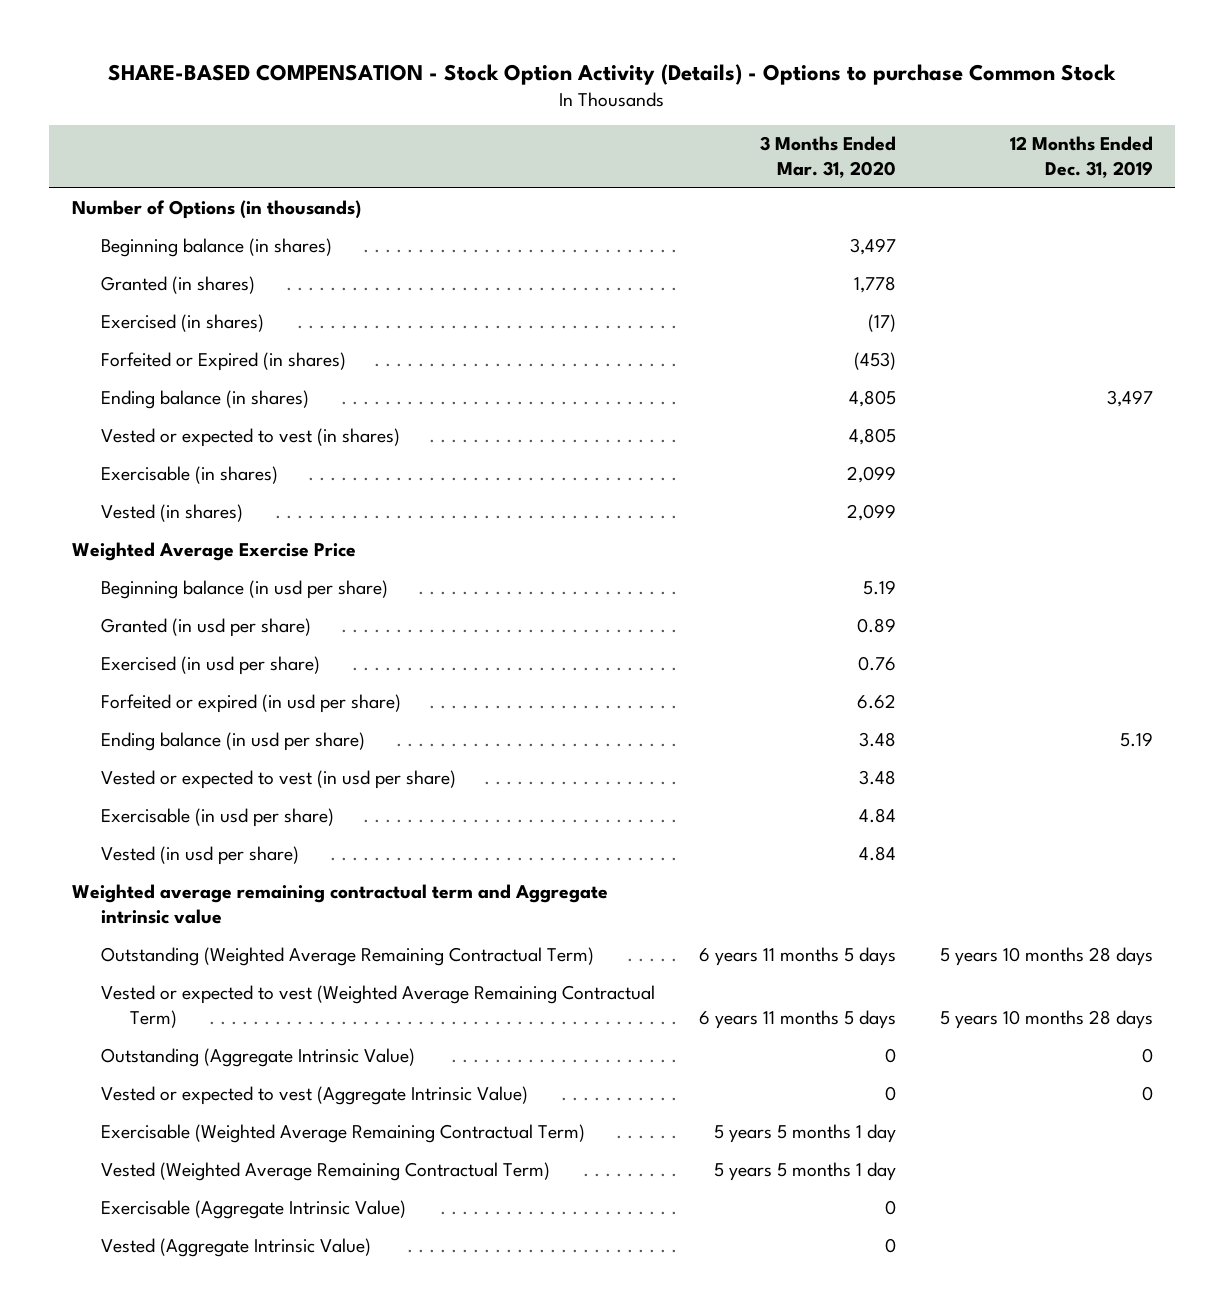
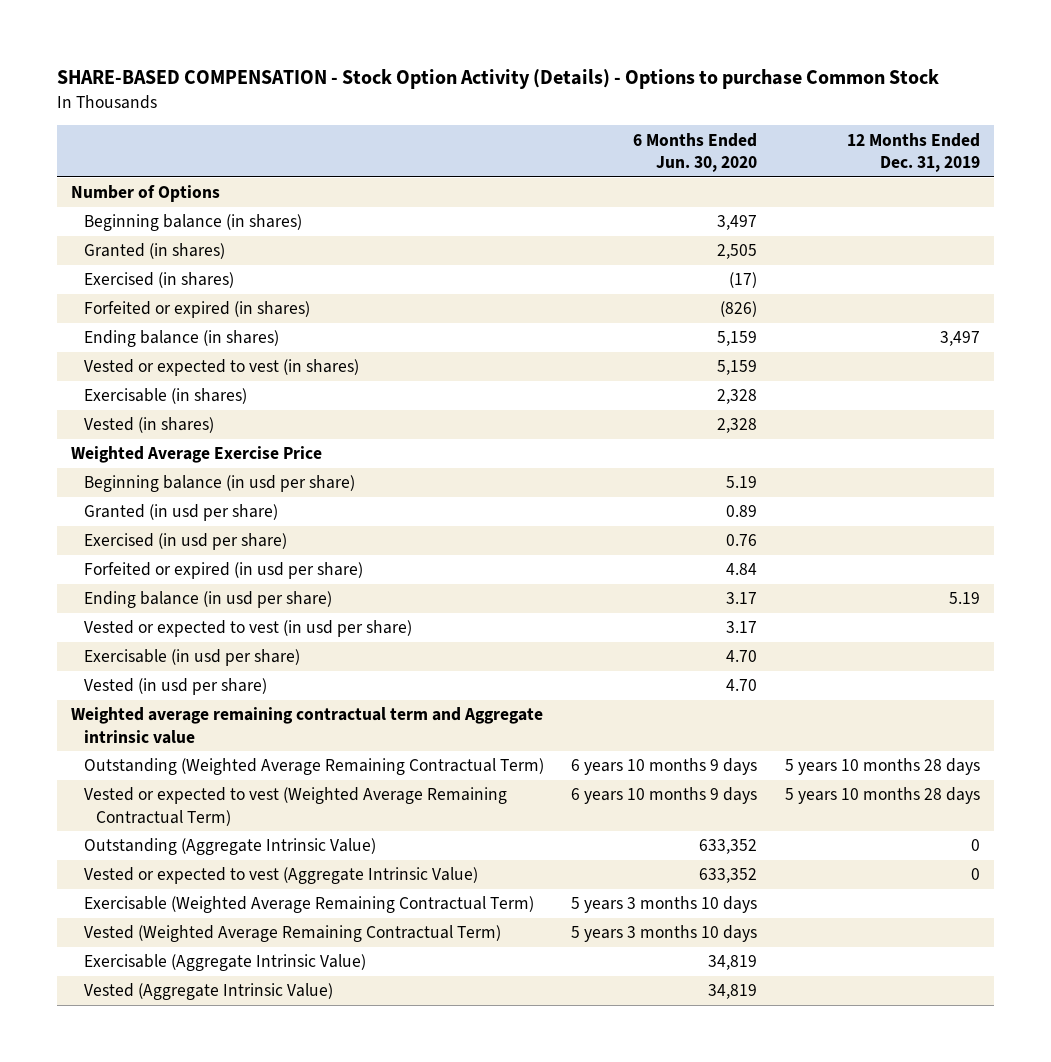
- | 3 Months Ended Mar. 31, 2020 | 12 Months Ended Dec. 31, 2019
+ | 6 Months Ended Jun. 30, 2020 | 12 Months Ended Dec. 31, 2019
- Number of Options (in thousands)
+ Number of Options
- Forfeited or Expired (in shares) | (453) |
+ Forfeited or expired (in shares) | (826) |

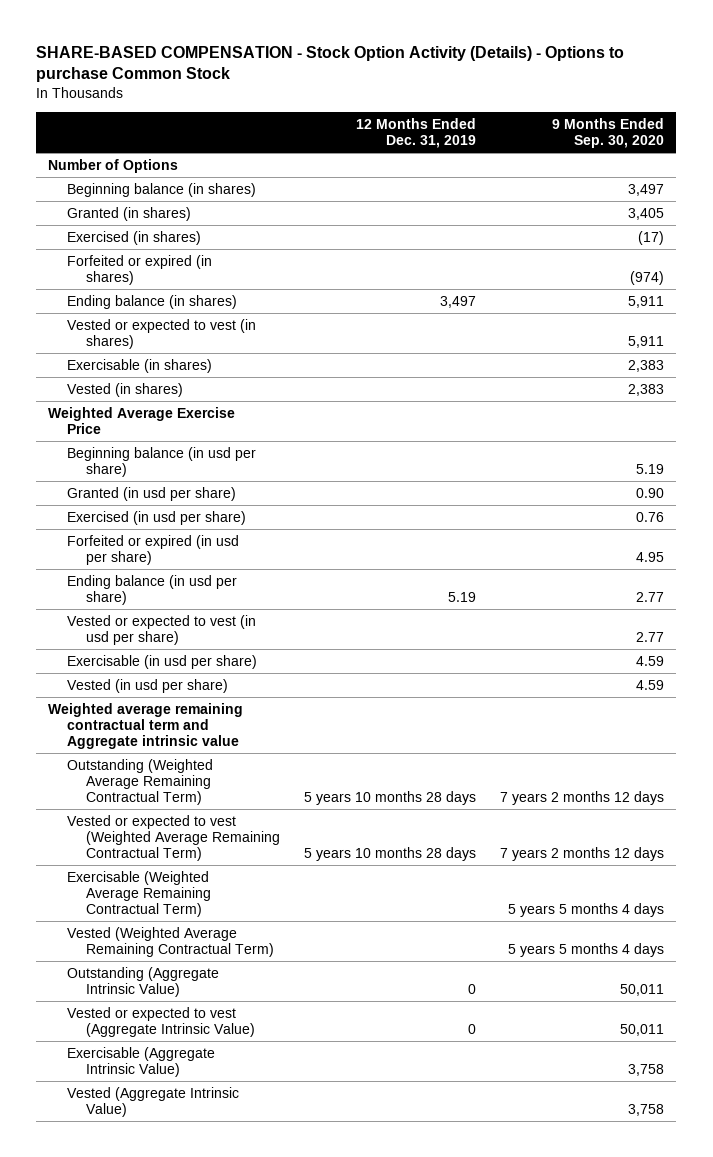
- | 6 Months Ended Jun. 30, 2020 | 12 Months Ended Dec. 31, 2019
+ | 12 Months Ended Dec. 31, 2019 | 9 Months Ended Sep. 30, 2020
moved down: Outstanding (Aggregate Intrinsic Value) | 0 | 50,011
moved down: Vested or expected to vest (Aggregate Intrinsic Value) | 0 | 50,011

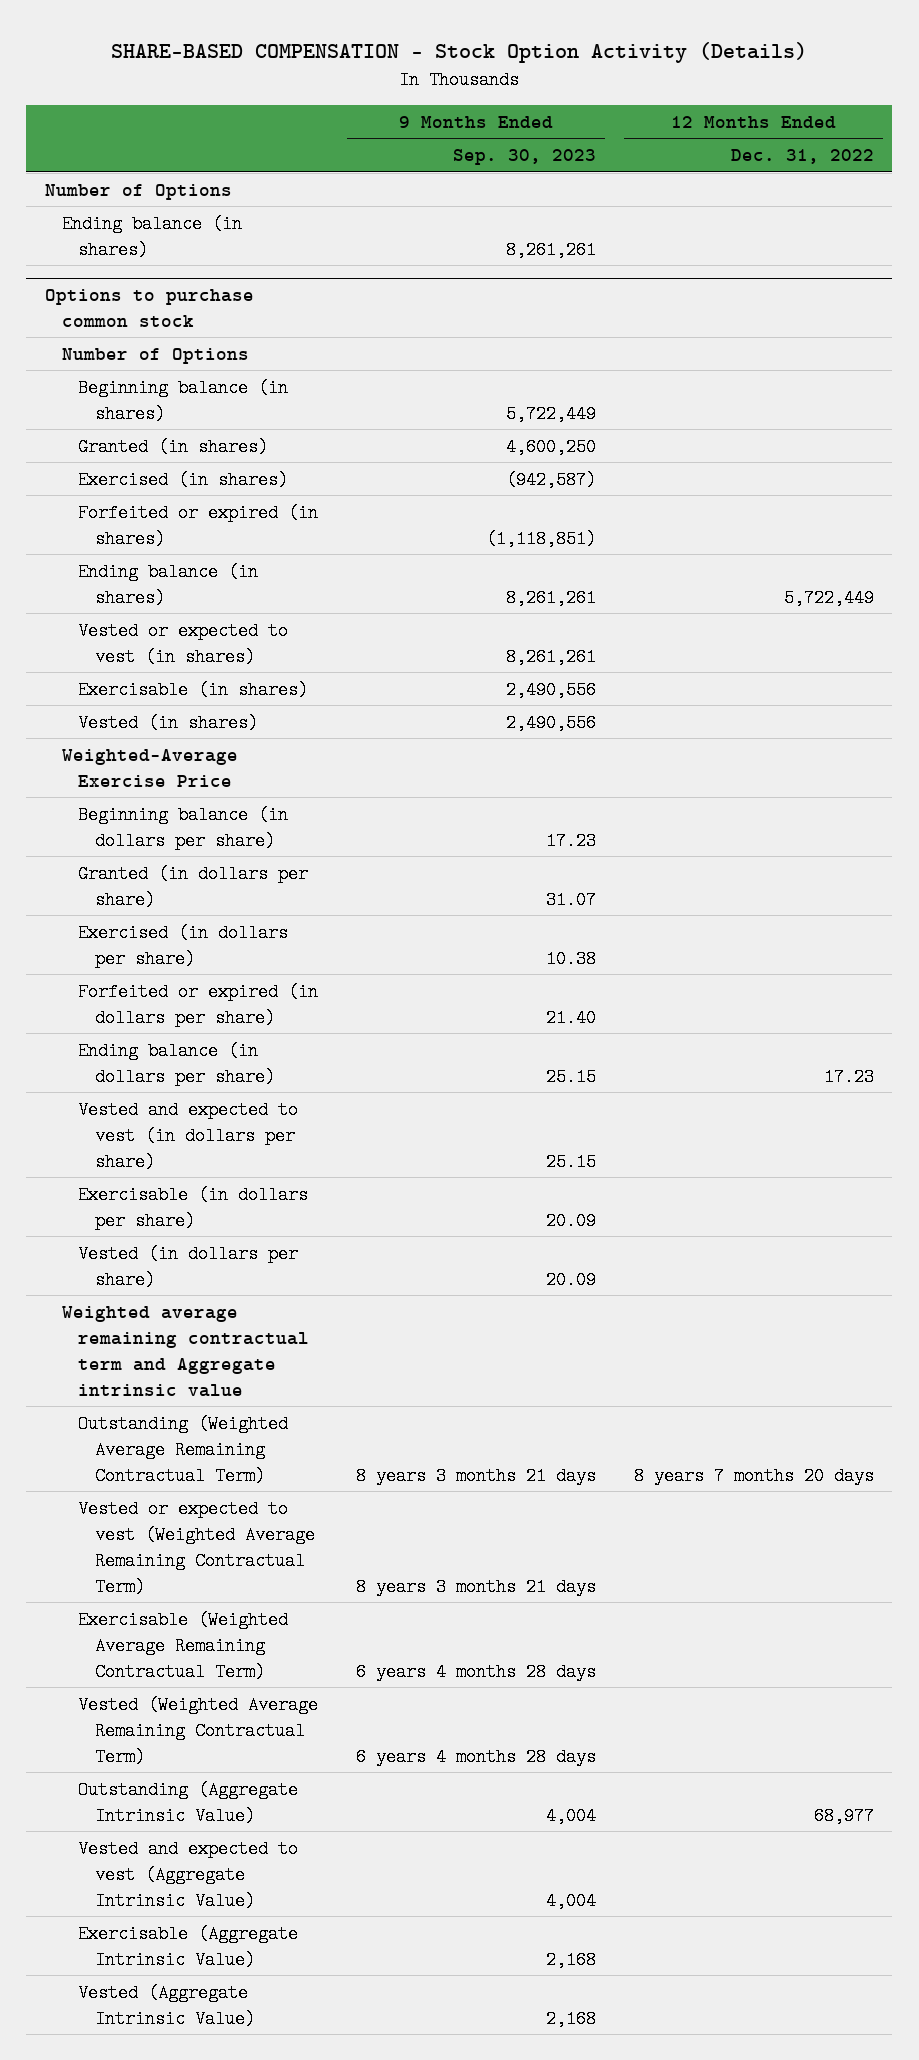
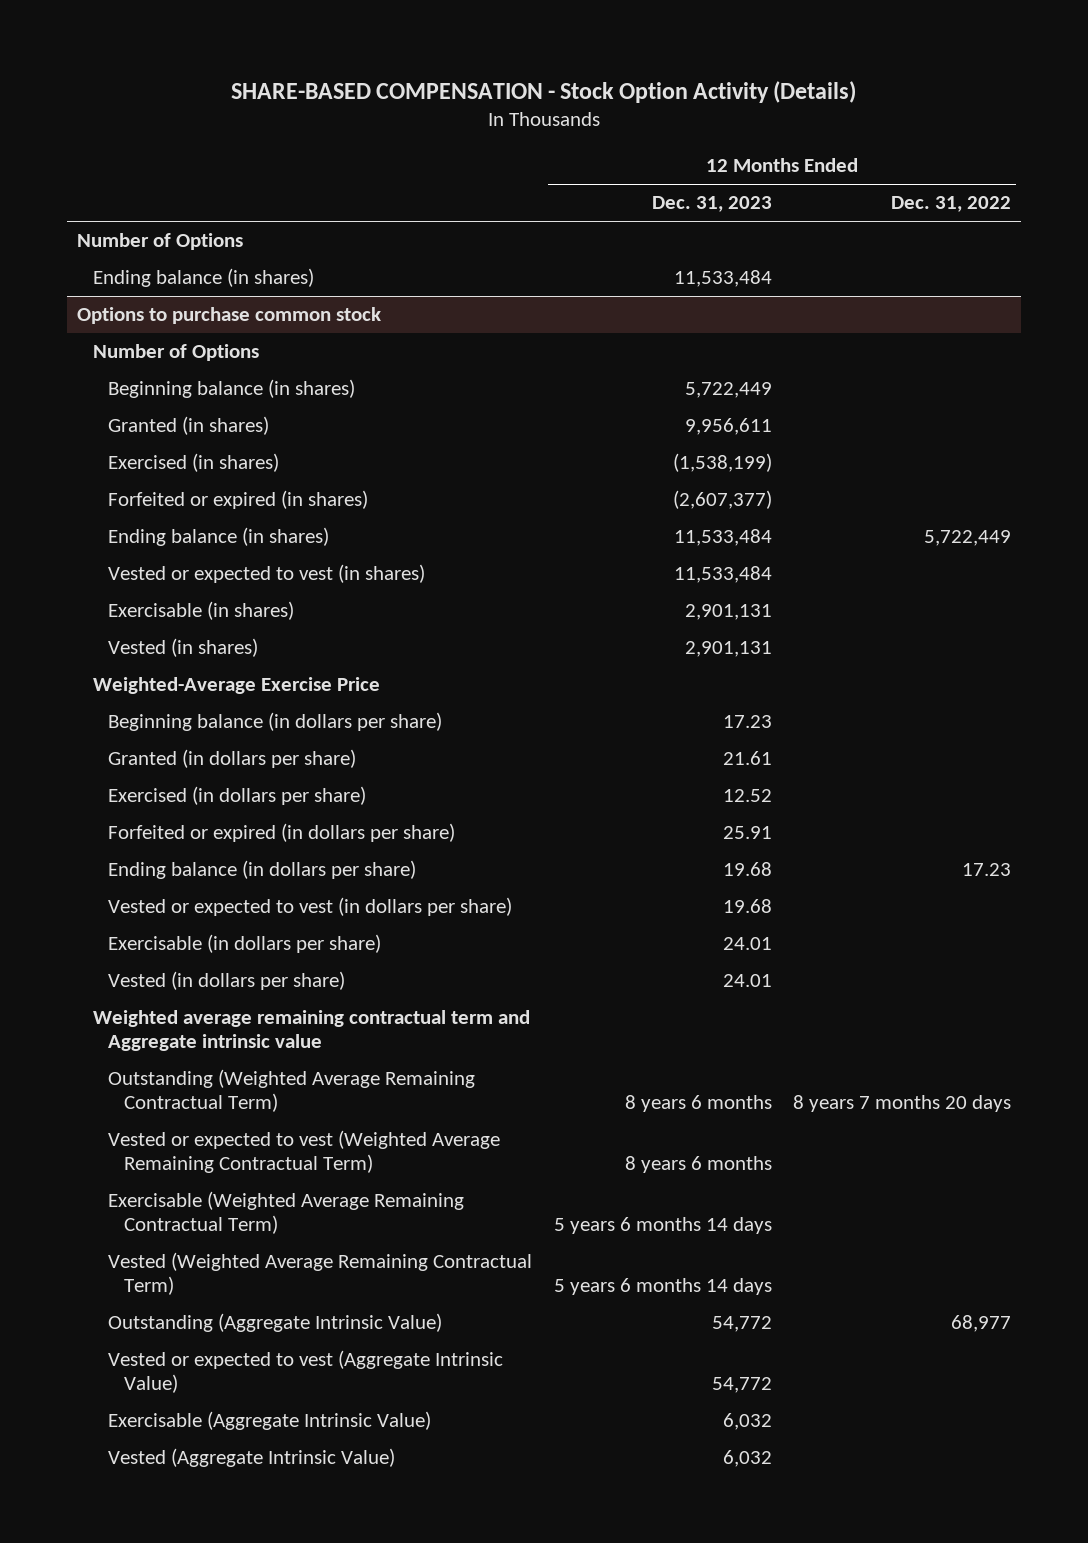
- | 9 Months Ended Sep. 30, 2023 | 12 Months Ended Dec. 31, 2022
+ | 12 Months Ended Dec. 31, 2023 | 12 Months Ended Dec. 31, 2022
@ Options to purchase common stock
- Vested and expected to vest (in dollars per share) | 25.15 |
+ Vested or expected to vest (in dollars per share) | 19.68 |
- Vested and expected to vest (Aggregate Intrinsic Value) | 4,004 |
+ Vested or expected to vest (Aggregate Intrinsic Value) | 54,772 |

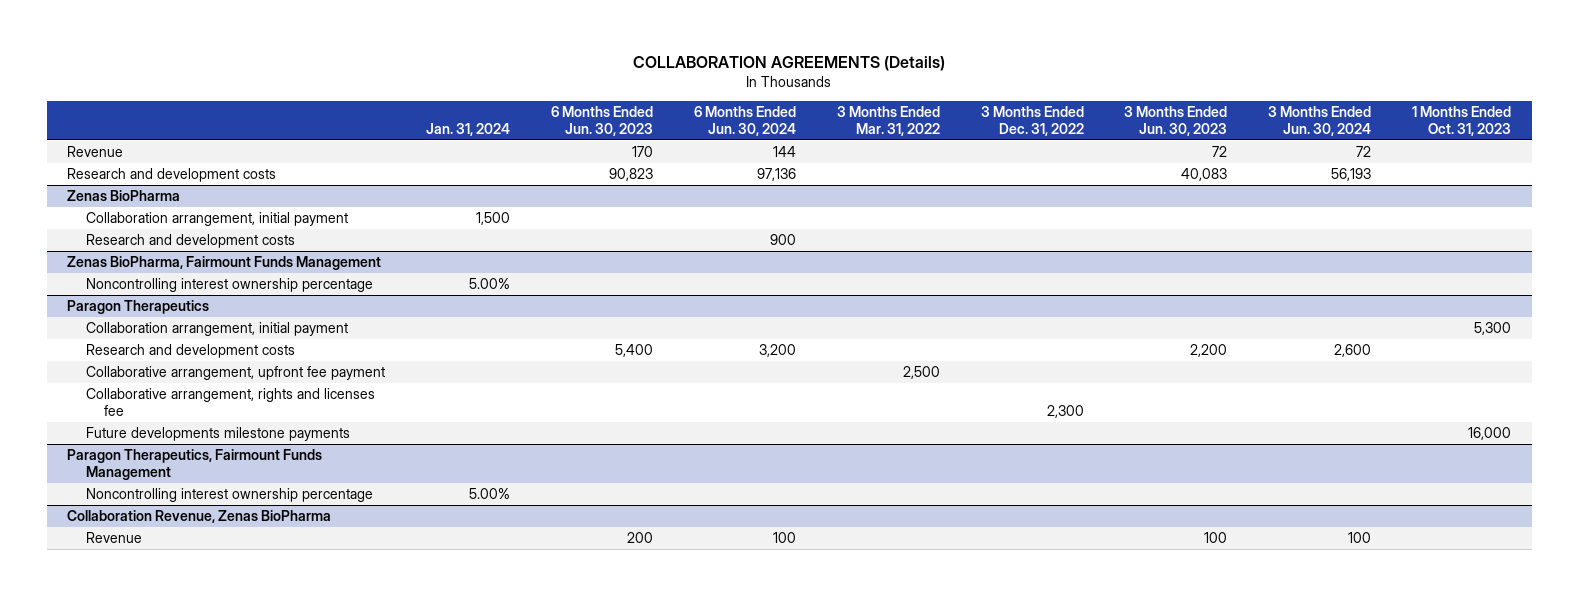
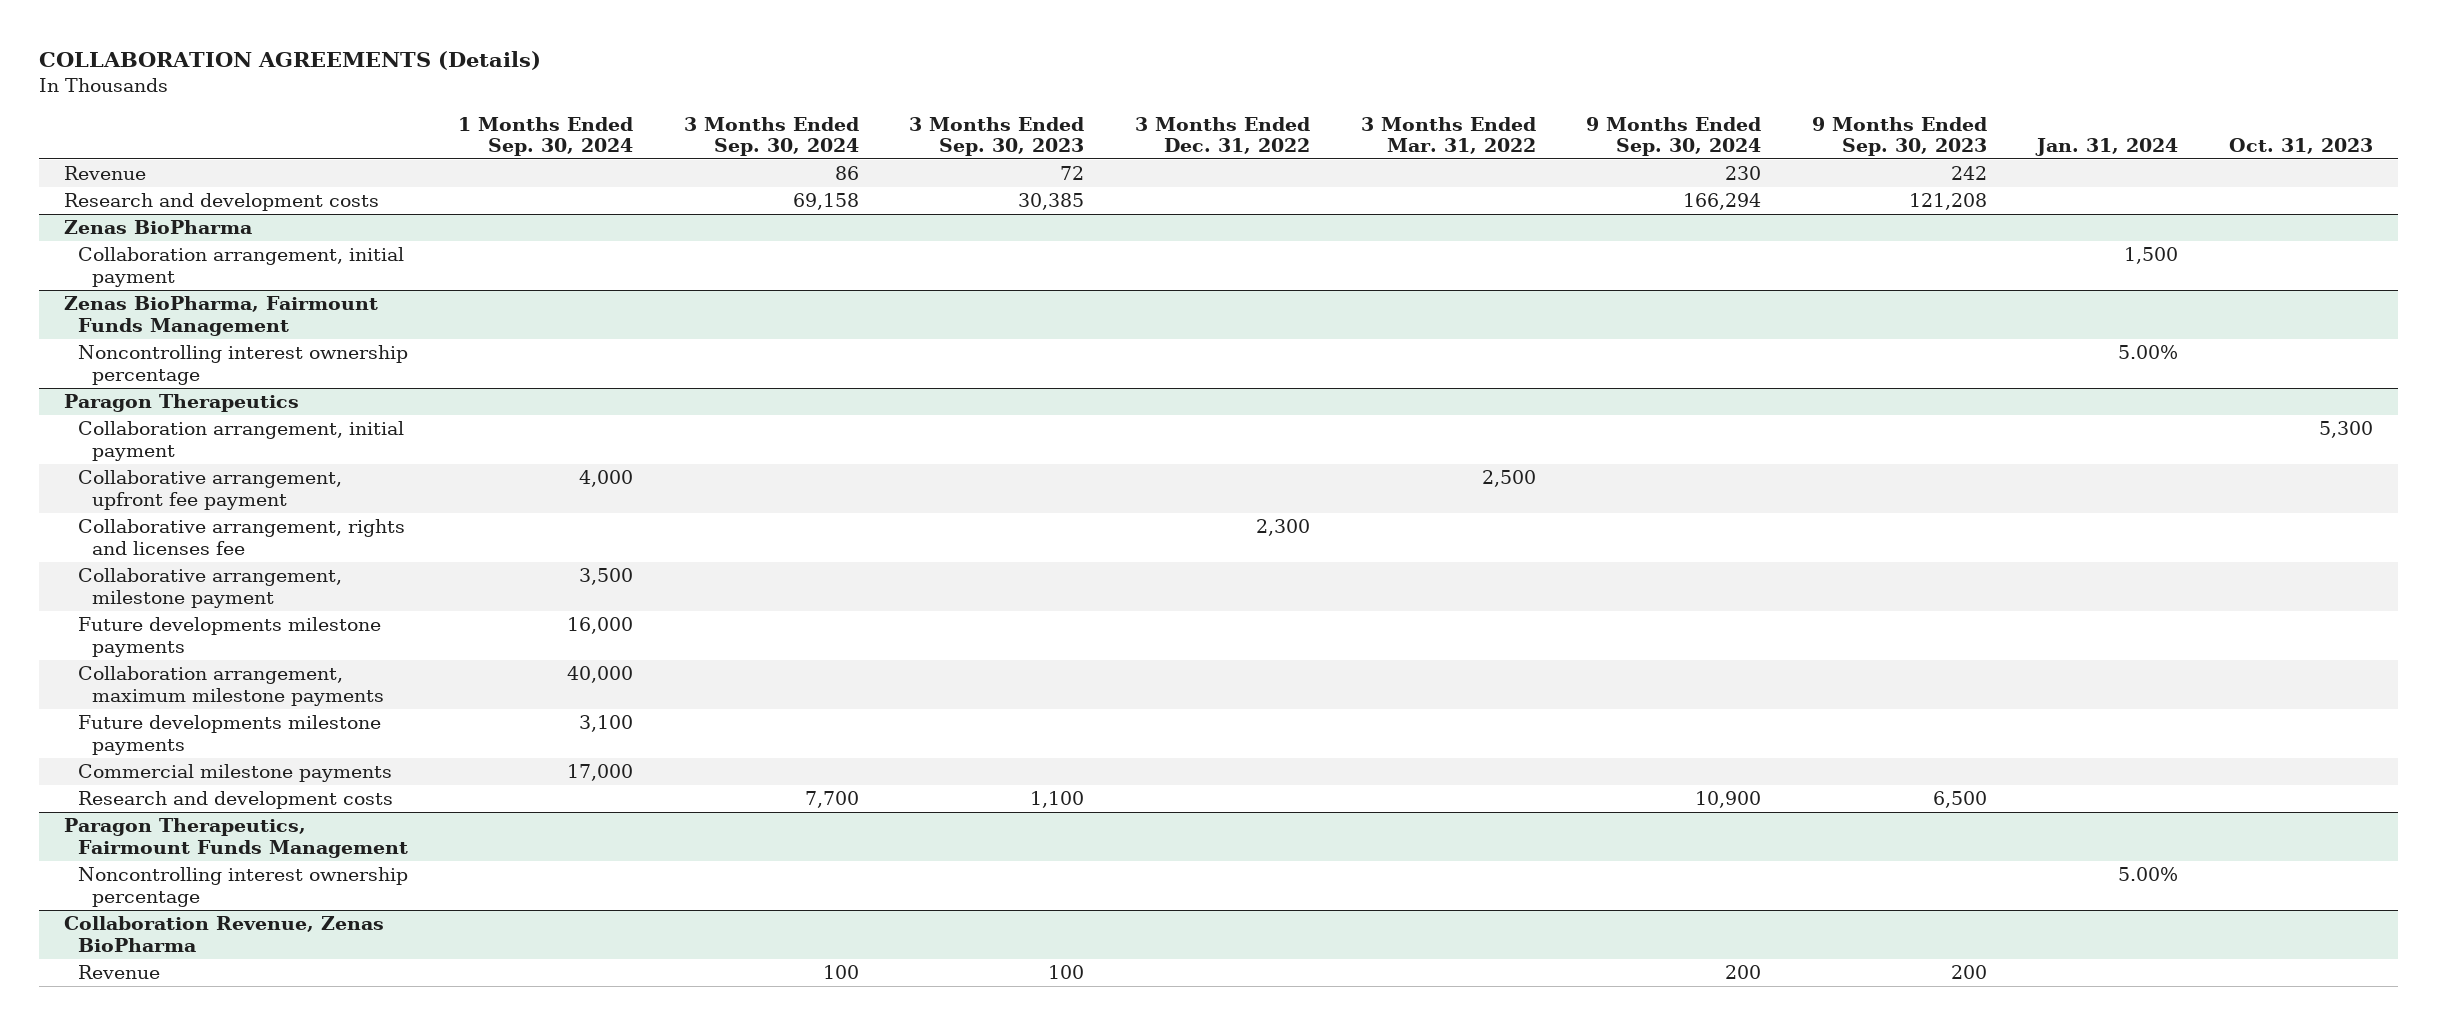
- | Jan. 31, 2024 | 6 Months Ended Jun. 30, 2023 | 6 Months Ended Jun. 30, 2024 | 3 Months Ended Mar. 31, 2022 | 3 Months Ended Dec. 31, 2022 | 3 Months Ended Jun. 30, 2023 | 3 Months Ended Jun. 30, 2024 | 1 Months Ended Oct. 31, 2023
+ | 1 Months Ended Sep. 30, 2024 | 3 Months Ended Sep. 30, 2024 | 3 Months Ended Sep. 30, 2023 | 3 Months Ended Dec. 31, 2022 | 3 Months Ended Mar. 31, 2022 | 9 Months Ended Sep. 30, 2024 | 9 Months Ended Sep. 30, 2023 | Jan. 31, 2024 | Oct. 31, 2023
@ Zenas BioPharma
- Research and development costs | | | 900 | | | | |
@ Paragon Therapeutics
+ Collaborative arrangement, milestone payment | 3,500 | | | | | | | |
+ Collaboration arrangement, maximum milestone payments | 40,000 | | | | | | | |
+ Future developments milestone payments | 3,100 | | | | | | | |
+ Commercial milestone payments | 17,000 | | | | | | | |
moved down: Research and development costs | | 7,700 | 1,100 | | | 10,900 | 6,500 | |

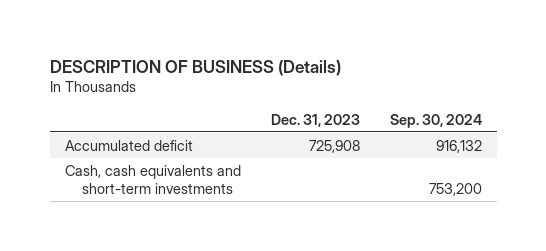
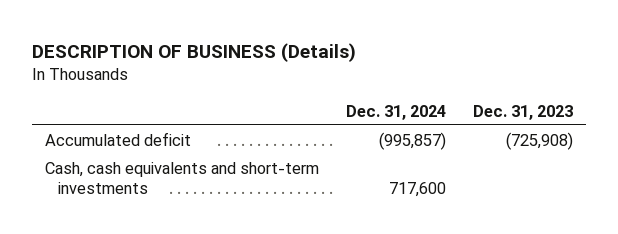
- | Dec. 31, 2023 | Sep. 30, 2024
+ | Dec. 31, 2024 | Dec. 31, 2023
- Accumulated deficit | 725,908 | 916,132
+ Accumulated deficit | (995,857) | (725,908)

